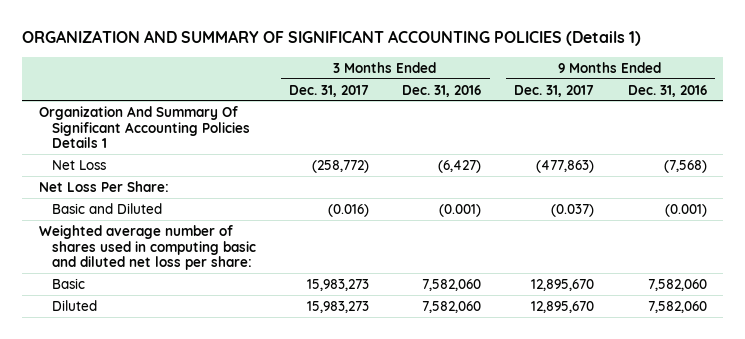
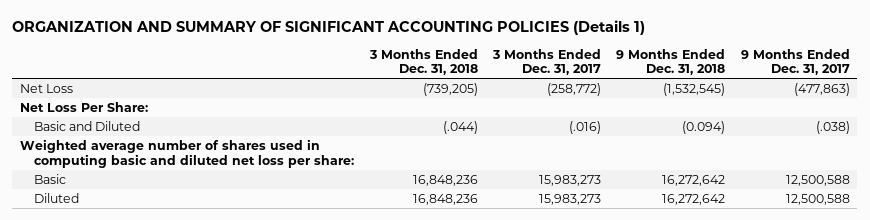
- | 3 Months Ended Dec. 31, 2017 | 3 Months Ended Dec. 31, 2016 | 9 Months Ended Dec. 31, 2017 | 9 Months Ended Dec. 31, 2016
+ | 3 Months Ended Dec. 31, 2018 | 3 Months Ended Dec. 31, 2017 | 9 Months Ended Dec. 31, 2018 | 9 Months Ended Dec. 31, 2017
- Organization And Summary Of Significant Accounting Policies Details 1
- Basic and Diluted | (0.016) | (0.001) | (0.037) | (0.001)
+ Basic and Diluted | (.044) | (.016) | (0.094) | (.038)
- Basic | 15,983,273 | 7,582,060 | 12,895,670 | 7,582,060
- Diluted | 15,983,273 | 7,582,060 | 12,895,670 | 7,582,060
+ Basic | 16,848,236 | 15,983,273 | 16,272,642 | 12,500,588
+ Diluted | 16,848,236 | 15,983,273 | 16,272,642 | 12,500,588

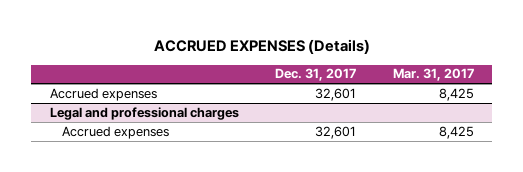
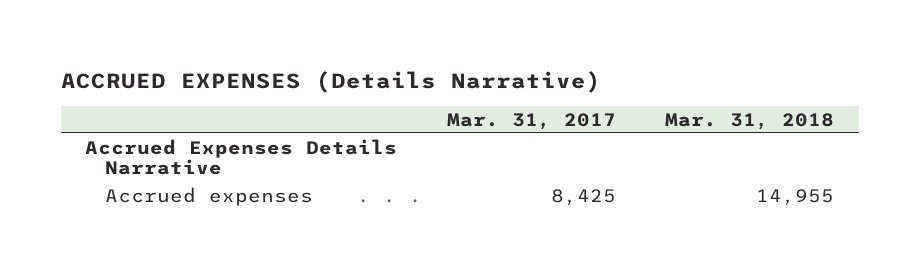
- ACCRUED EXPENSES (Details)
+ ACCRUED EXPENSES (Details Narrative)
- | Dec. 31, 2017 | Mar. 31, 2017
+ | Mar. 31, 2017 | Mar. 31, 2018
- Accrued expenses | 32,601 | 8,425
- Legal and professional charges
+ Accrued Expenses Details Narrative

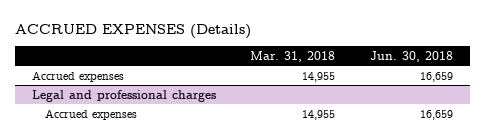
- ACCRUED EXPENSES (Details Narrative)
+ ACCRUED EXPENSES (Details)
- | Mar. 31, 2017 | Mar. 31, 2018
+ | Mar. 31, 2018 | Jun. 30, 2018
- Accrued Expenses Details Narrative
+ Legal and professional charges
+ Accrued expenses | 14,955 | 16,659

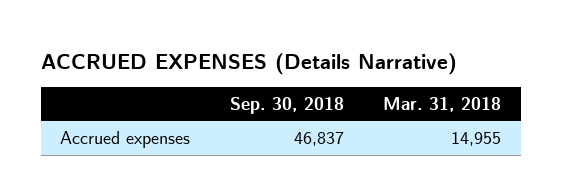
- ACCRUED EXPENSES (Details)
+ ACCRUED EXPENSES (Details Narrative)
- | Mar. 31, 2018 | Jun. 30, 2018
+ | Sep. 30, 2018 | Mar. 31, 2018
- Legal and professional charges
- Accrued expenses | 14,955 | 16,659

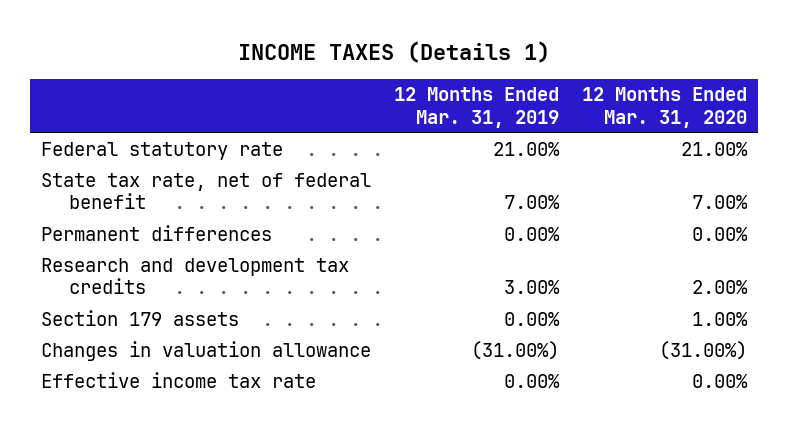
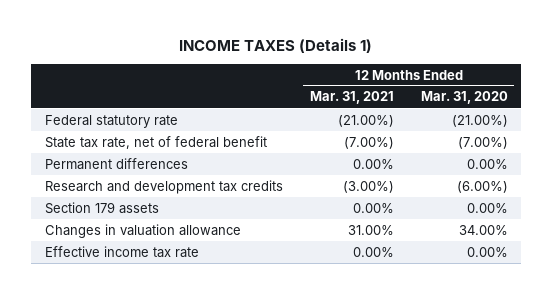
- | 12 Months Ended Mar. 31, 2019 | 12 Months Ended Mar. 31, 2020
+ | 12 Months Ended Mar. 31, 2021 | 12 Months Ended Mar. 31, 2020
- Federal statutory rate | 21.00% | 21.00%
- State tax rate, net of federal benefit | 7.00% | 7.00%
+ Federal statutory rate | (21.00%) | (21.00%)
+ State tax rate, net of federal benefit | (7.00%) | (7.00%)
- Research and development tax credits | 3.00% | 2.00%
- Section 179 assets | 0.00% | 1.00%
- Changes in valuation allowance | (31.00%) | (31.00%)
+ Research and development tax credits | (3.00%) | (6.00%)
+ Section 179 assets | 0.00% | 0.00%
+ Changes in valuation allowance | 31.00% | 34.00%

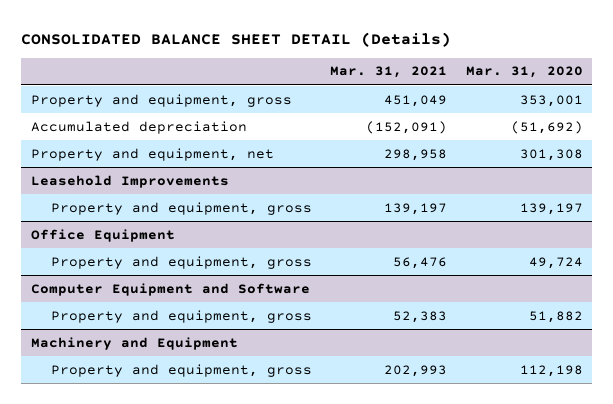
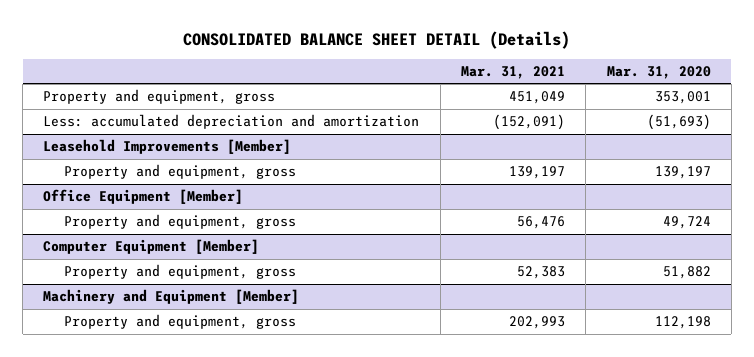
- Accumulated depreciation | (152,091) | (51,692)
- Property and equipment, net | 298,958 | 301,308
- Leasehold Improvements
+ Less: accumulated depreciation and amortization | (152,091) | (51,693)
+ Leasehold Improvements [Member]
- Office Equipment
+ Office Equipment [Member]
- Computer Equipment and Software
+ Computer Equipment [Member]
- Machinery and Equipment
+ Machinery and Equipment [Member]

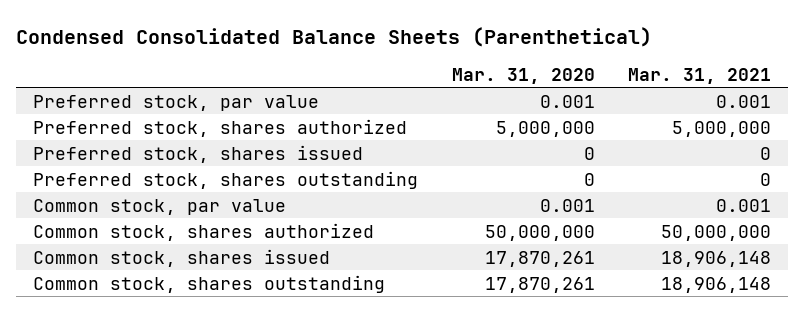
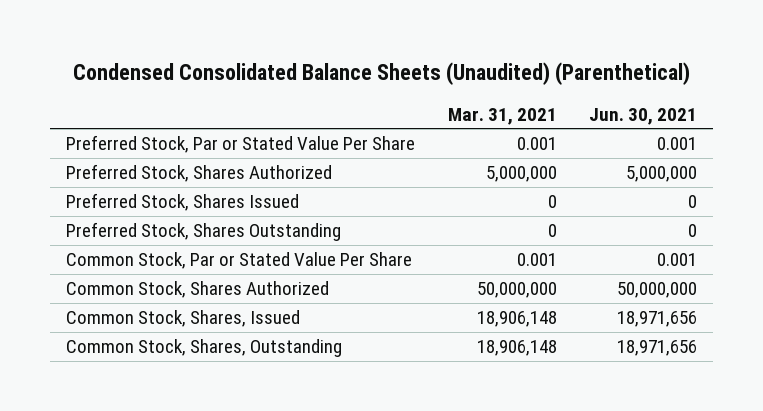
- Condensed Consolidated Balance Sheets (Parenthetical)
+ Condensed Consolidated Balance Sheets (Unaudited) (Parenthetical)
- | Mar. 31, 2020 | Mar. 31, 2021
+ | Mar. 31, 2021 | Jun. 30, 2021
- Preferred stock, par value | 0.001 | 0.001
- Preferred stock, shares authorized | 5,000,000 | 5,000,000
- Preferred stock, shares issued | 0 | 0
- Preferred stock, shares outstanding | 0 | 0
- Common stock, par value | 0.001 | 0.001
- Common stock, shares authorized | 50,000,000 | 50,000,000
- Common stock, shares issued | 17,870,261 | 18,906,148
- Common stock, shares outstanding | 17,870,261 | 18,906,148
+ Preferred Stock, Par or Stated Value Per Share | 0.001 | 0.001
+ Preferred Stock, Shares Authorized | 5,000,000 | 5,000,000
+ Preferred Stock, Shares Issued | 0 | 0
+ Preferred Stock, Shares Outstanding | 0 | 0
+ Common Stock, Par or Stated Value Per Share | 0.001 | 0.001
+ Common Stock, Shares Authorized | 50,000,000 | 50,000,000
+ Common Stock, Shares, Issued | 18,906,148 | 18,971,656
+ Common Stock, Shares, Outstanding | 18,906,148 | 18,971,656

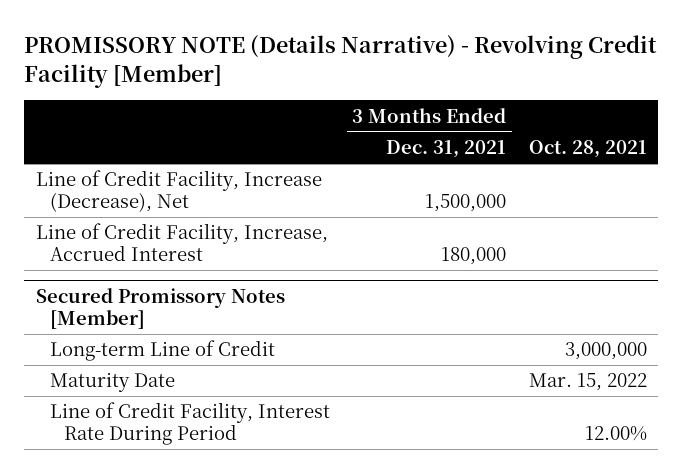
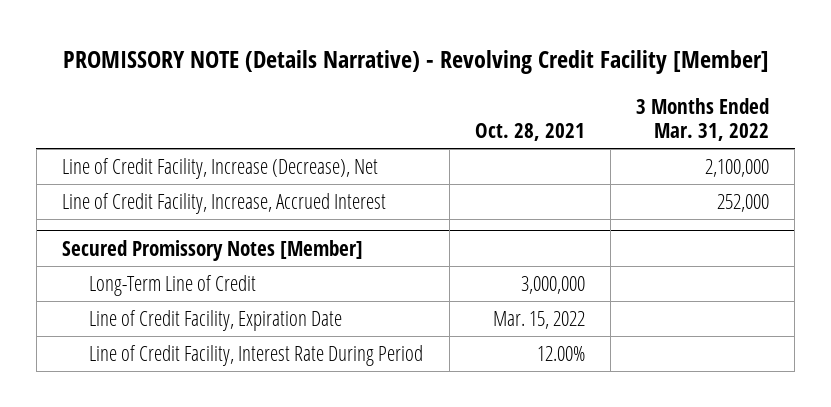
- | 3 Months Ended Dec. 31, 2021 | Oct. 28, 2021
+ | Oct. 28, 2021 | 3 Months Ended Mar. 31, 2022
@ Secured Promissory Notes [Member]
- Long-term Line of Credit | | 3,000,000
- Maturity Date | | Mar. 15, 2022
+ Long-Term Line of Credit | 3,000,000 |
+ Line of Credit Facility, Expiration Date | Mar. 15, 2022 |

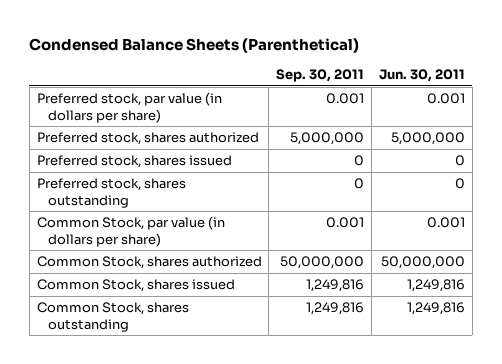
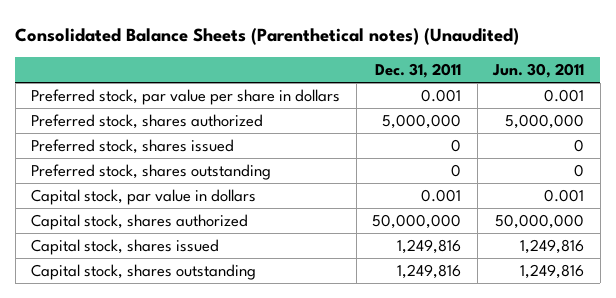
- Condensed Balance Sheets (Parenthetical)
+ Consolidated Balance Sheets (Parenthetical notes) (Unaudited)
- | Sep. 30, 2011 | Jun. 30, 2011
+ | Dec. 31, 2011 | Jun. 30, 2011
- Preferred stock, par value (in dollars per share) | 0.001 | 0.001
+ Preferred stock, par value per share in dollars | 0.001 | 0.001
- Common Stock, par value (in dollars per share) | 0.001 | 0.001
- Common Stock, shares authorized | 50,000,000 | 50,000,000
- Common Stock, shares issued | 1,249,816 | 1,249,816
- Common Stock, shares outstanding | 1,249,816 | 1,249,816
+ Capital stock, par value in dollars | 0.001 | 0.001
+ Capital stock, shares authorized | 50,000,000 | 50,000,000
+ Capital stock, shares issued | 1,249,816 | 1,249,816
+ Capital stock, shares outstanding | 1,249,816 | 1,249,816

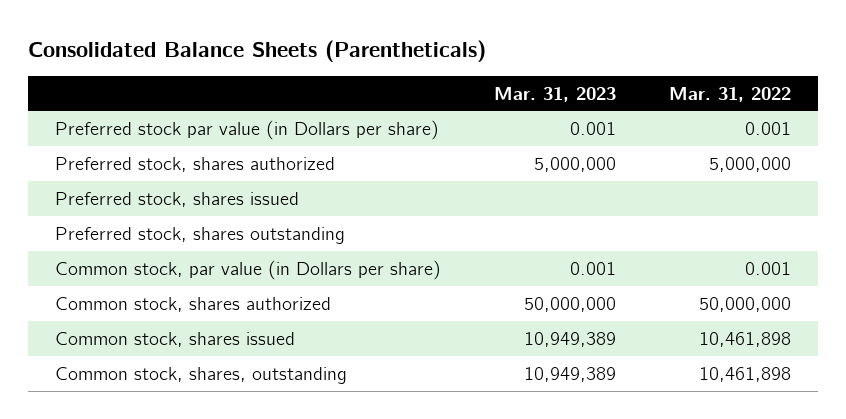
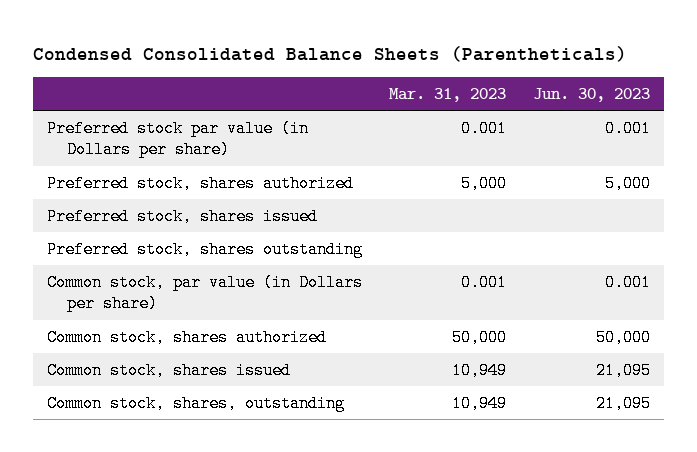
- Consolidated Balance Sheets (Parentheticals)
+ Condensed Consolidated Balance Sheets (Parentheticals)
- | Mar. 31, 2023 | Mar. 31, 2022
+ | Mar. 31, 2023 | Jun. 30, 2023
- Preferred stock, shares authorized | 5,000,000 | 5,000,000
+ Preferred stock, shares authorized | 5,000 | 5,000
- Common stock, shares authorized | 50,000,000 | 50,000,000
- Common stock, shares issued | 10,949,389 | 10,461,898
- Common stock, shares, outstanding | 10,949,389 | 10,461,898
+ Common stock, shares authorized | 50,000 | 50,000
+ Common stock, shares issued | 10,949 | 21,095
+ Common stock, shares, outstanding | 10,949 | 21,095

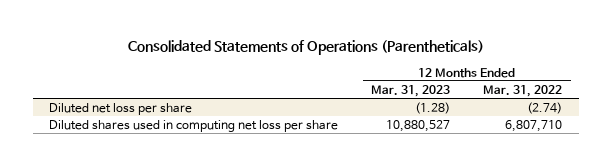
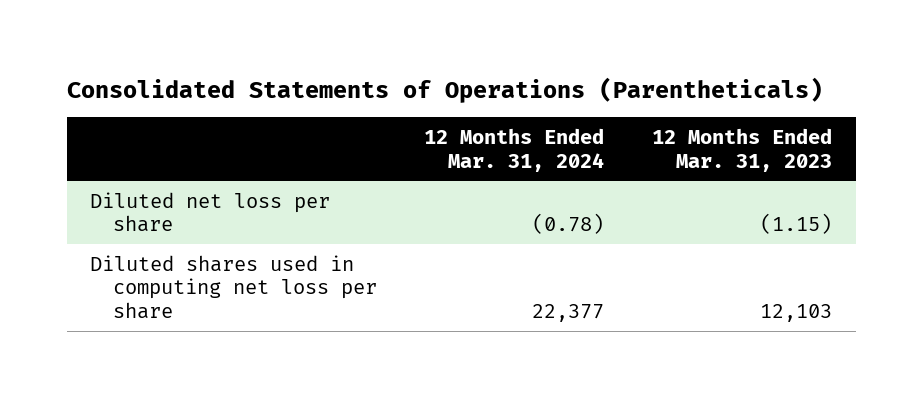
- | 12 Months Ended Mar. 31, 2023 | 12 Months Ended Mar. 31, 2022
+ | 12 Months Ended Mar. 31, 2024 | 12 Months Ended Mar. 31, 2023
- Diluted net loss per share | (1.28) | (2.74)
- Diluted shares used in computing net loss per share | 10,880,527 | 6,807,710
+ Diluted net loss per share | (0.78) | (1.15)
+ Diluted shares used in computing net loss per share | 22,377 | 12,103

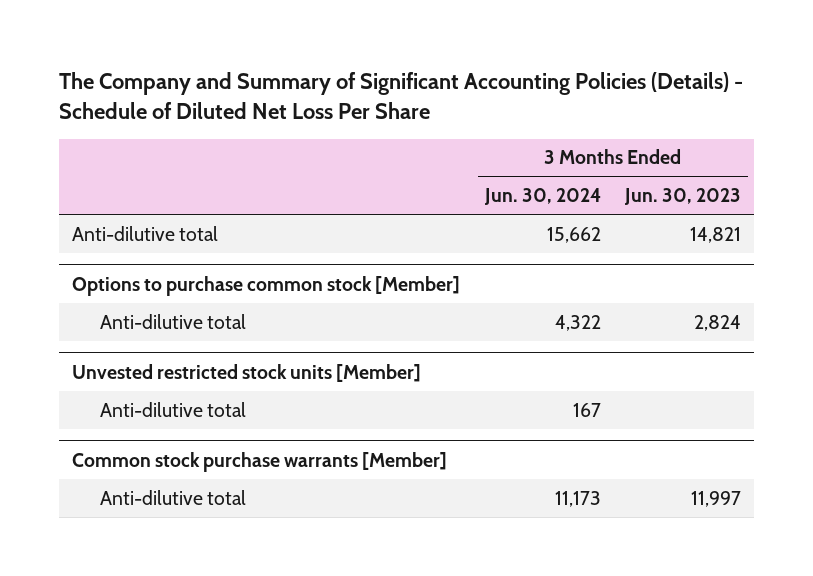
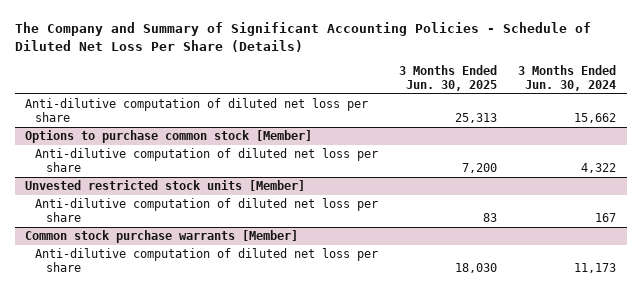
- The Company and Summary of Significant Accounting Policies (Details) - Schedule of Diluted Net Loss Per Share
+ The Company and Summary of Significant Accounting Policies - Schedule of Diluted Net Loss Per Share (Details)
- | 3 Months Ended Jun. 30, 2024 | 3 Months Ended Jun. 30, 2023
+ | 3 Months Ended Jun. 30, 2025 | 3 Months Ended Jun. 30, 2024
- Anti-dilutive total | 15,662 | 14,821
+ Anti-dilutive computation of diluted net loss per share | 25,313 | 15,662
@ Options to purchase common stock [Member]
- Anti-dilutive total | 4,322 | 2,824
+ Anti-dilutive computation of diluted net loss per share | 7,200 | 4,322
@ Unvested restricted stock units [Member]
- Anti-dilutive total | 167 |
+ Anti-dilutive computation of diluted net loss per share | 83 | 167
@ Common stock purchase warrants [Member]
- Anti-dilutive total | 11,173 | 11,997
+ Anti-dilutive computation of diluted net loss per share | 18,030 | 11,173

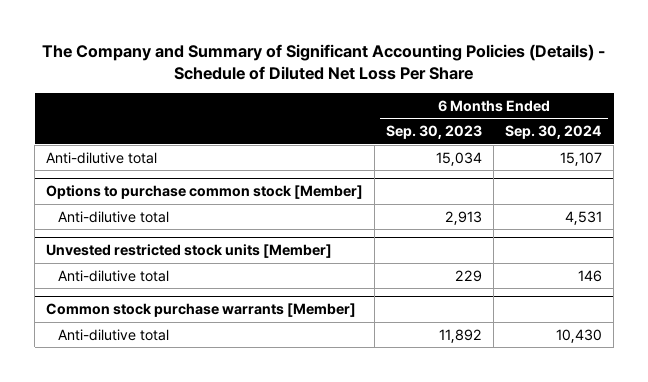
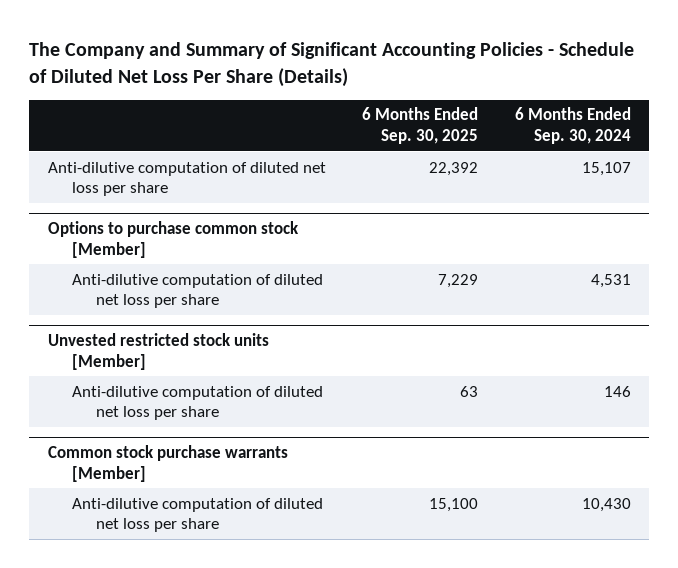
- The Company and Summary of Significant Accounting Policies (Details) - Schedule of Diluted Net Loss Per Share
+ The Company and Summary of Significant Accounting Policies - Schedule of Diluted Net Loss Per Share (Details)
- | 6 Months Ended Sep. 30, 2023 | 6 Months Ended Sep. 30, 2024
+ | 6 Months Ended Sep. 30, 2025 | 6 Months Ended Sep. 30, 2024
- Anti-dilutive total | 15,034 | 15,107
+ Anti-dilutive computation of diluted net loss per share | 22,392 | 15,107
@ Options to purchase common stock [Member]
- Anti-dilutive total | 2,913 | 4,531
+ Anti-dilutive computation of diluted net loss per share | 7,229 | 4,531
@ Unvested restricted stock units [Member]
- Anti-dilutive total | 229 | 146
+ Anti-dilutive computation of diluted net loss per share | 63 | 146
@ Common stock purchase warrants [Member]
- Anti-dilutive total | 11,892 | 10,430
+ Anti-dilutive computation of diluted net loss per share | 15,100 | 10,430

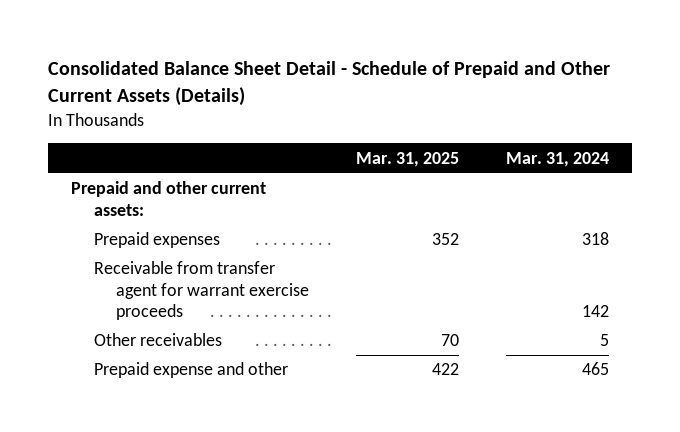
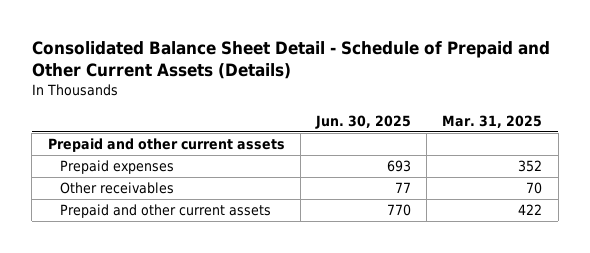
- | Mar. 31, 2025 | Mar. 31, 2024
+ | Jun. 30, 2025 | Mar. 31, 2025
- Prepaid and other current assets:
+ Prepaid and other current assets
- Receivable from transfer agent for warrant exercise proceeds | | 142
- Prepaid expense and other | 422 | 465
+ Prepaid and other current assets | 770 | 422

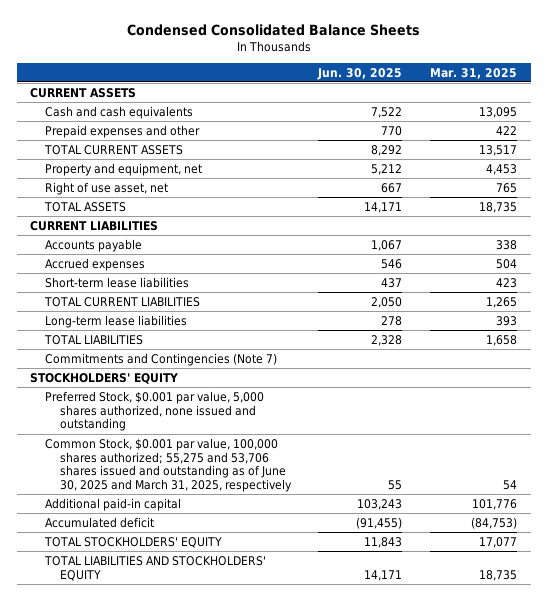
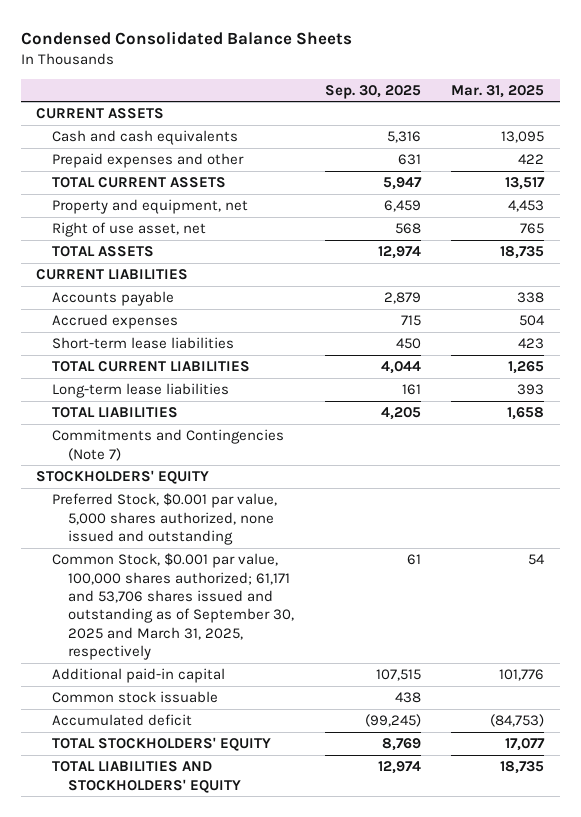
- | Jun. 30, 2025 | Mar. 31, 2025
+ | Sep. 30, 2025 | Mar. 31, 2025
- Common Stock, $0.001 par value, 100,000 shares authorized; 55,275 and 53,706 shares issued and outstanding as of June 30, 2025 and March 31, 2025, respectively | 55 | 54
+ Common Stock, $0.001 par value, 100,000 shares authorized; 61,171 and 53,706 shares issued and outstanding as of September 30, 2025 and March 31, 2025, respectively | 61 | 54
+ Common stock issuable | 438 |

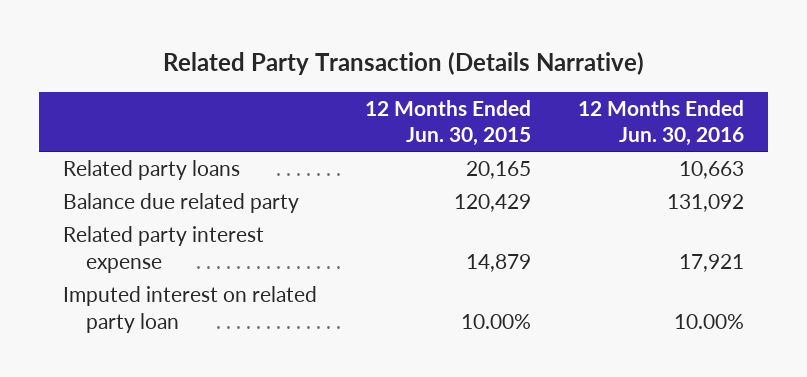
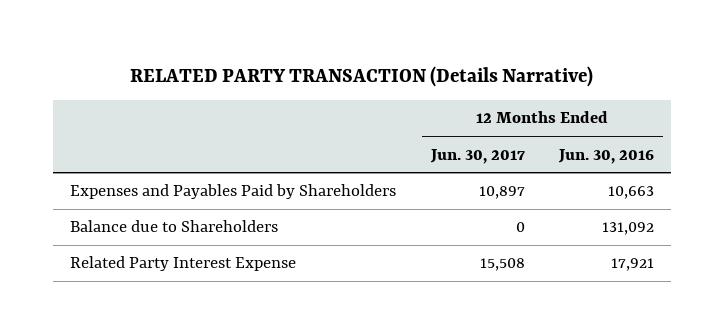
- Related Party Transaction (Details Narrative)
+ RELATED PARTY TRANSACTION (Details Narrative)
- | 12 Months Ended Jun. 30, 2015 | 12 Months Ended Jun. 30, 2016
+ | 12 Months Ended Jun. 30, 2017 | 12 Months Ended Jun. 30, 2016
- Related party loans | 20,165 | 10,663
- Balance due related party | 120,429 | 131,092
- Related party interest expense | 14,879 | 17,921
- Imputed interest on related party loan | 10.00% | 10.00%
+ Expenses and Payables Paid by Shareholders | 10,897 | 10,663
+ Balance due to Shareholders | 0 | 131,092
+ Related Party Interest Expense | 15,508 | 17,921

